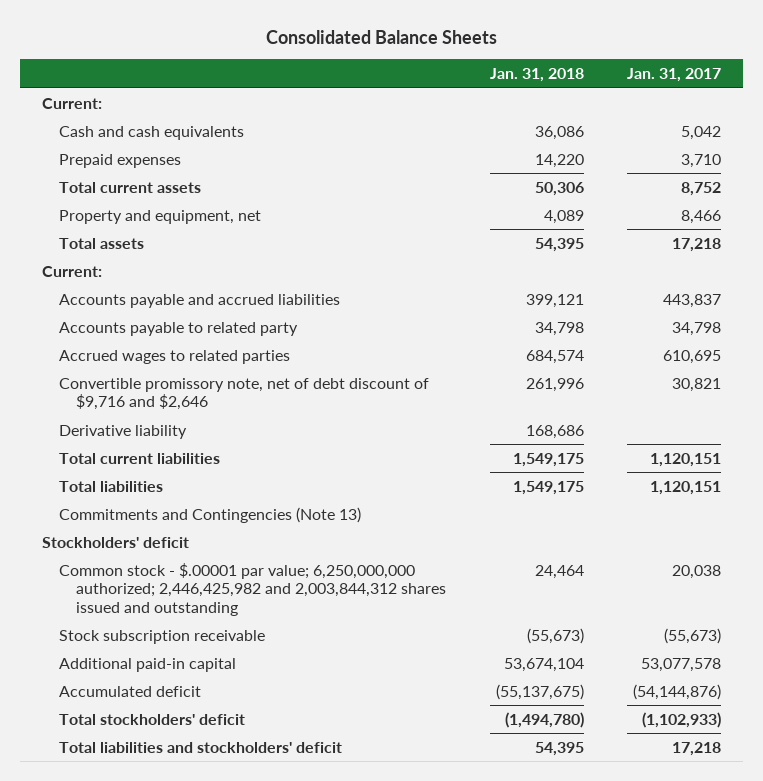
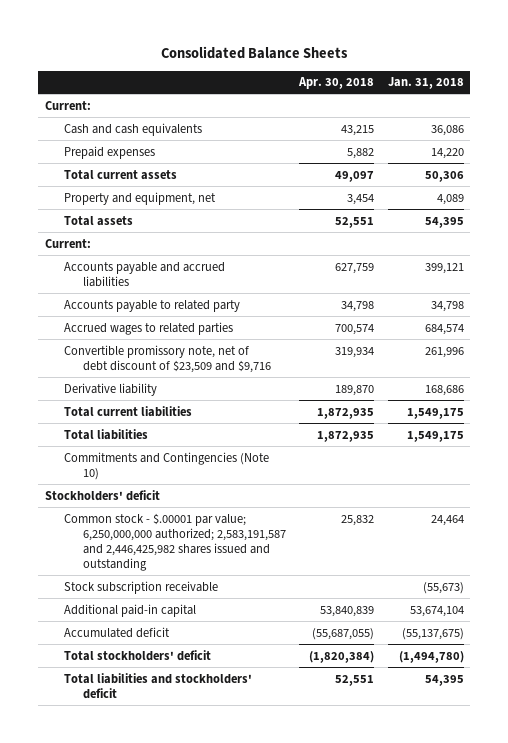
- | Jan. 31, 2018 | Jan. 31, 2017
+ | Apr. 30, 2018 | Jan. 31, 2018
- Convertible promissory note, net of debt discount of $9,716 and $2,646 | 261,996 | 30,821
+ Convertible promissory note, net of debt discount of $23,509 and $9,716 | 319,934 | 261,996
- Commitments and Contingencies (Note 13)
+ Commitments and Contingencies (Note 10)
- Common stock - $.00001 par value; 6,250,000,000 authorized; 2,446,425,982 and 2,003,844,312 shares issued and outstanding | 24,464 | 20,038
+ Common stock - $.00001 par value; 6,250,000,000 authorized; 2,583,191,587 and 2,446,425,982 shares issued and outstanding | 25,832 | 24,464

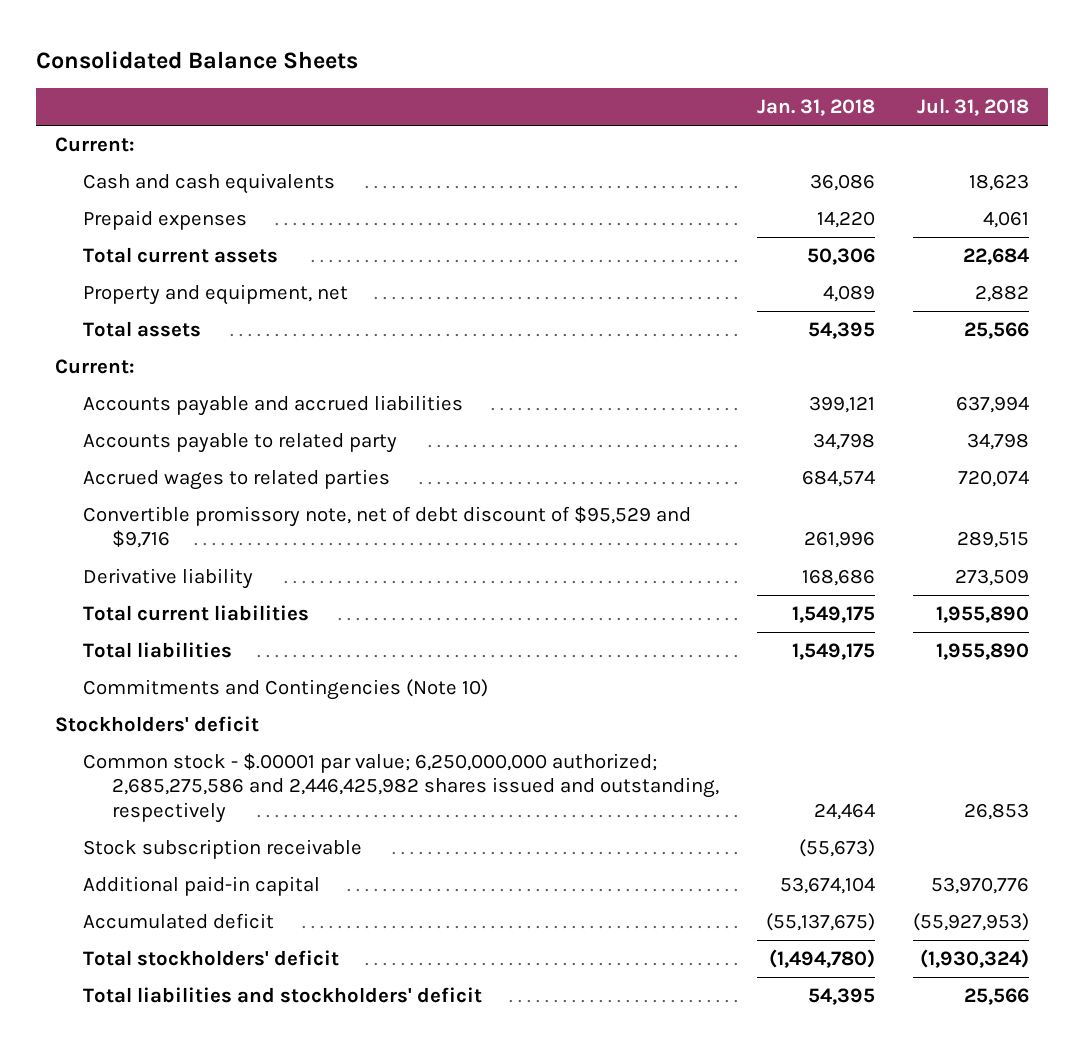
- | Apr. 30, 2018 | Jan. 31, 2018
+ | Jan. 31, 2018 | Jul. 31, 2018
- Convertible promissory note, net of debt discount of $23,509 and $9,716 | 319,934 | 261,996
+ Convertible promissory note, net of debt discount of $95,529 and $9,716 | 261,996 | 289,515
- Common stock - $.00001 par value; 6,250,000,000 authorized; 2,583,191,587 and 2,446,425,982 shares issued and outstanding | 25,832 | 24,464
+ Common stock - $.00001 par value; 6,250,000,000 authorized; 2,685,275,586 and 2,446,425,982 shares issued and outstanding, respectively | 24,464 | 26,853

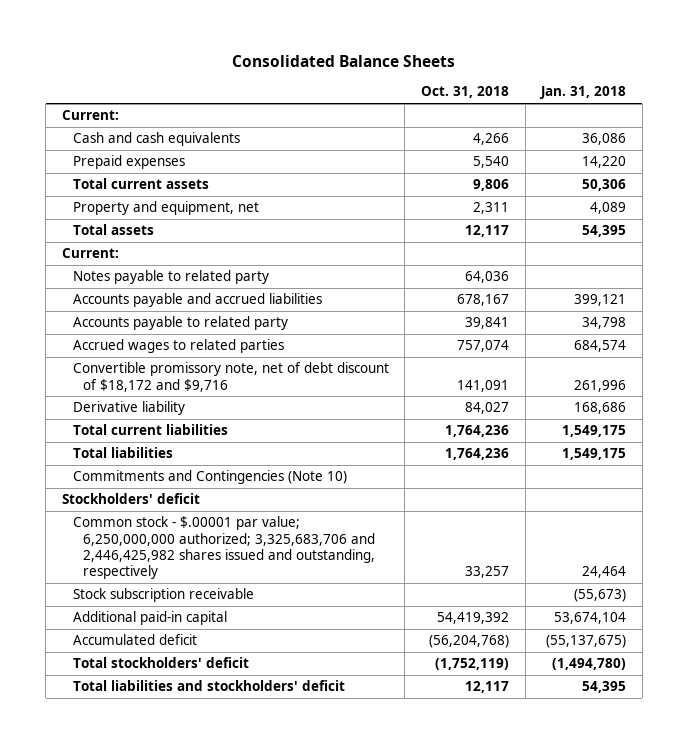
- | Jan. 31, 2018 | Jul. 31, 2018
+ | Oct. 31, 2018 | Jan. 31, 2018
+ Notes payable to related party | 64,036 |
- Convertible promissory note, net of debt discount of $95,529 and $9,716 | 261,996 | 289,515
+ Convertible promissory note, net of debt discount of $18,172 and $9,716 | 141,091 | 261,996
- Common stock - $.00001 par value; 6,250,000,000 authorized; 2,685,275,586 and 2,446,425,982 shares issued and outstanding, respectively | 24,464 | 26,853
+ Common stock - $.00001 par value; 6,250,000,000 authorized; 3,325,683,706 and 2,446,425,982 shares issued and outstanding, respectively | 33,257 | 24,464

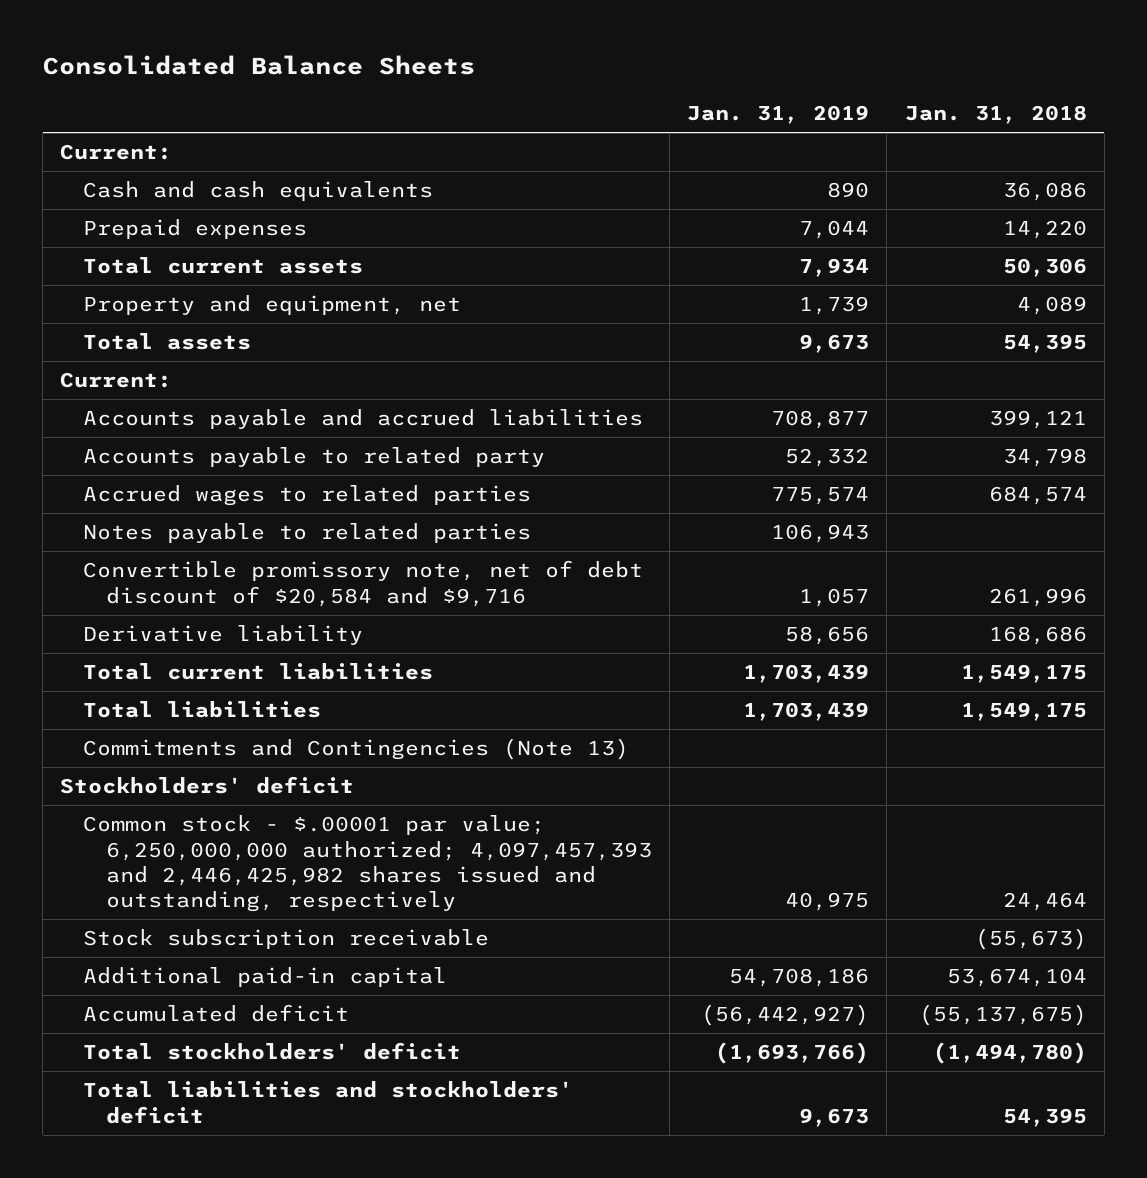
- | Oct. 31, 2018 | Jan. 31, 2018
+ | Jan. 31, 2019 | Jan. 31, 2018
- Notes payable to related party | 64,036 |
- Convertible promissory note, net of debt discount of $18,172 and $9,716 | 141,091 | 261,996
+ Notes payable to related parties | 106,943 |
+ Convertible promissory note, net of debt discount of $20,584 and $9,716 | 1,057 | 261,996
- Commitments and Contingencies (Note 10)
+ Commitments and Contingencies (Note 13)
- Common stock - $.00001 par value; 6,250,000,000 authorized; 3,325,683,706 and 2,446,425,982 shares issued and outstanding, respectively | 33,257 | 24,464
+ Common stock - $.00001 par value; 6,250,000,000 authorized; 4,097,457,393 and 2,446,425,982 shares issued and outstanding, respectively | 40,975 | 24,464

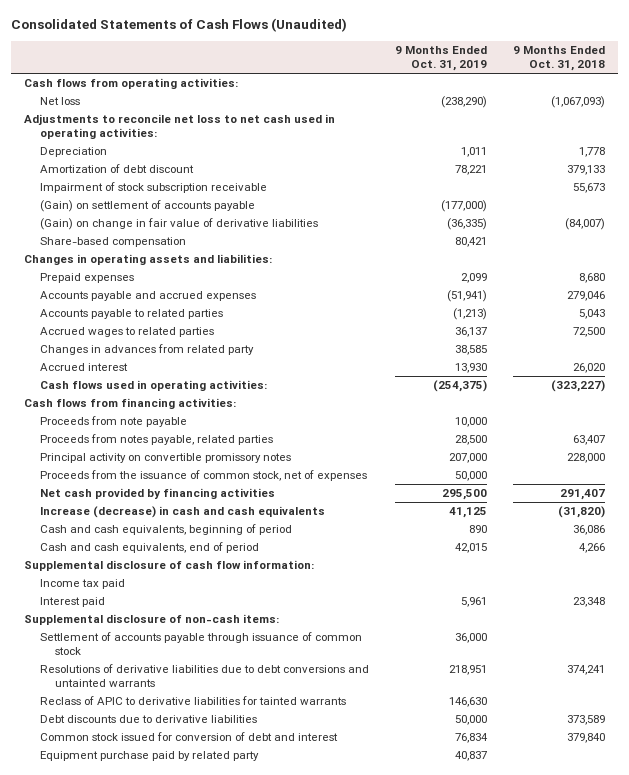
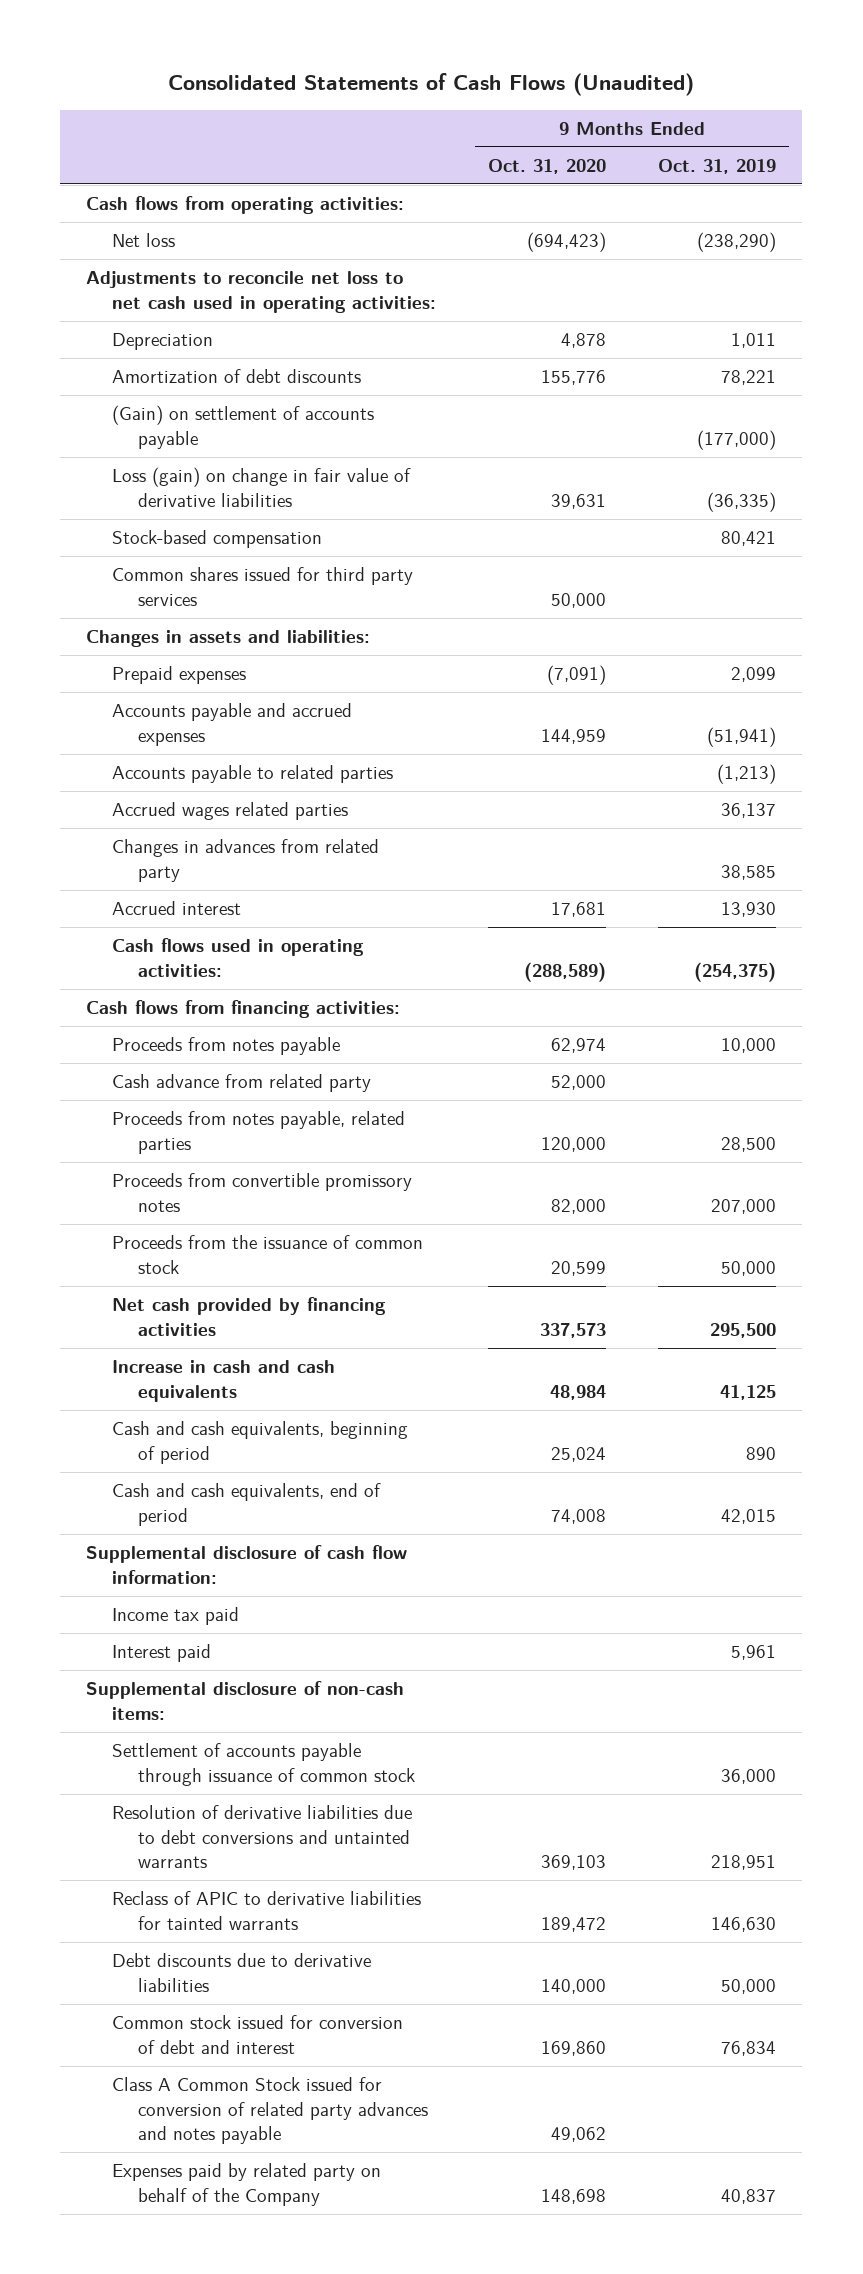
- | 9 Months Ended Oct. 31, 2019 | 9 Months Ended Oct. 31, 2018
+ | 9 Months Ended Oct. 31, 2020 | 9 Months Ended Oct. 31, 2019
- Amortization of debt discount | 78,221 | 379,133
- Impairment of stock subscription receivable | | 55,673
+ Amortization of debt discounts | 155,776 | 78,221
- (Gain) on change in fair value of derivative liabilities | (36,335) | (84,007)
- Share-based compensation | 80,421 |
- Changes in operating assets and liabilities:
+ Loss (gain) on change in fair value of derivative liabilities | 39,631 | (36,335)
+ Stock-based compensation | | 80,421
+ Common shares issued for third party services | 50,000 |
+ Changes in assets and liabilities:
- Accrued wages to related parties | 36,137 | 72,500
+ Accrued wages related parties | | 36,137
- Proceeds from note payable | 10,000 |
+ Proceeds from notes payable | 62,974 | 10,000
+ Cash advance from related party | 52,000 |
- Principal activity on convertible promissory notes | 207,000 | 228,000
- Proceeds from the issuance of common stock, net of expenses | 50,000 |
+ Proceeds from convertible promissory notes | 82,000 | 207,000
+ Proceeds from the issuance of common stock | 20,599 | 50,000
- Increase (decrease) in cash and cash equivalents | 41,125 | (31,820)
+ Increase in cash and cash equivalents | 48,984 | 41,125
- Resolutions of derivative liabilities due to debt conversions and untainted warrants | 218,951 | 374,241
+ Resolution of derivative liabilities due to debt conversions and untainted warrants | 369,103 | 218,951
- Equipment purchase paid by related party | 40,837 |
+ Class A Common Stock issued for conversion of related party advances and notes payable | 49,062 |
+ Expenses paid by related party on behalf of the Company | 148,698 | 40,837

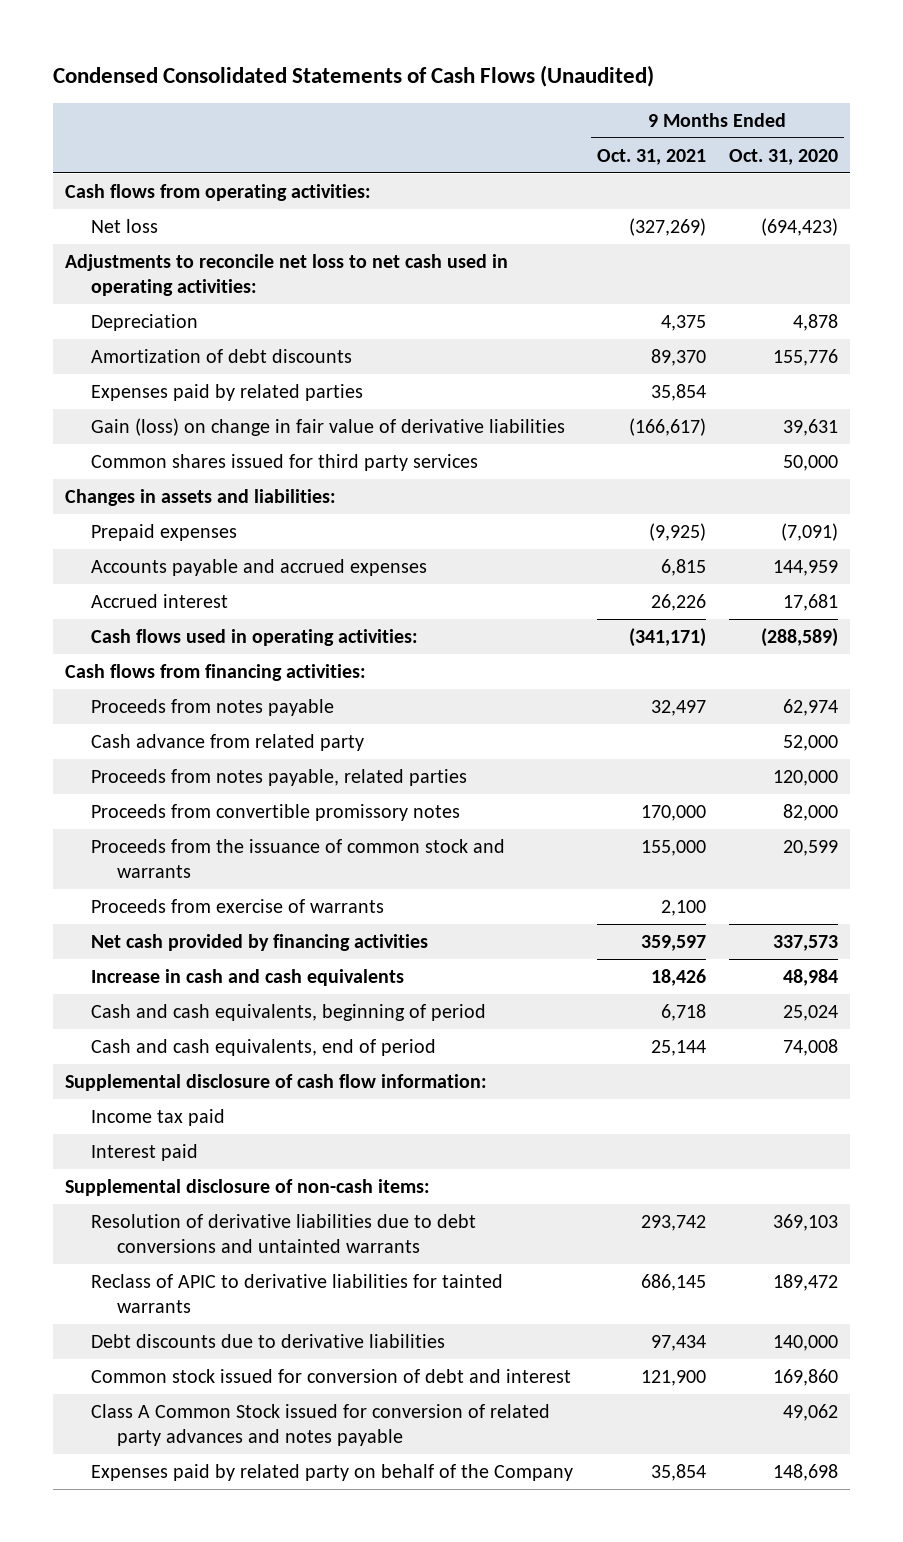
- Consolidated Statements of Cash Flows (Unaudited)
+ Condensed Consolidated Statements of Cash Flows (Unaudited)
- | 9 Months Ended Oct. 31, 2020 | 9 Months Ended Oct. 31, 2019
+ | 9 Months Ended Oct. 31, 2021 | 9 Months Ended Oct. 31, 2020
- (Gain) on settlement of accounts payable | | (177,000)
- Loss (gain) on change in fair value of derivative liabilities | 39,631 | (36,335)
- Stock-based compensation | | 80,421
+ Expenses paid by related parties | 35,854 |
+ Gain (loss) on change in fair value of derivative liabilities | (166,617) | 39,631
- Accounts payable to related parties | | (1,213)
- Accrued wages related parties | | 36,137
- Changes in advances from related party | | 38,585
- Proceeds from the issuance of common stock | 20,599 | 50,000
+ Proceeds from the issuance of common stock and warrants | 155,000 | 20,599
+ Proceeds from exercise of warrants | 2,100 |
- Settlement of accounts payable through issuance of common stock | | 36,000

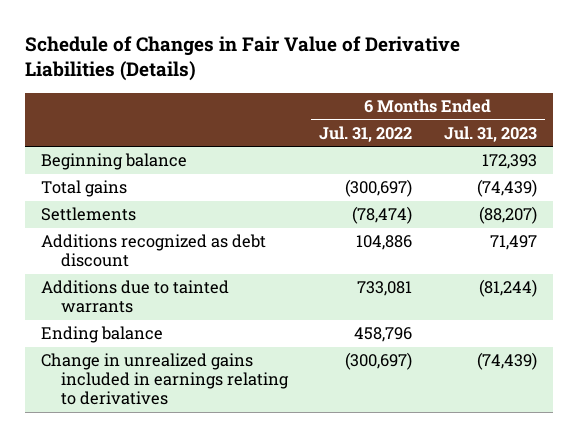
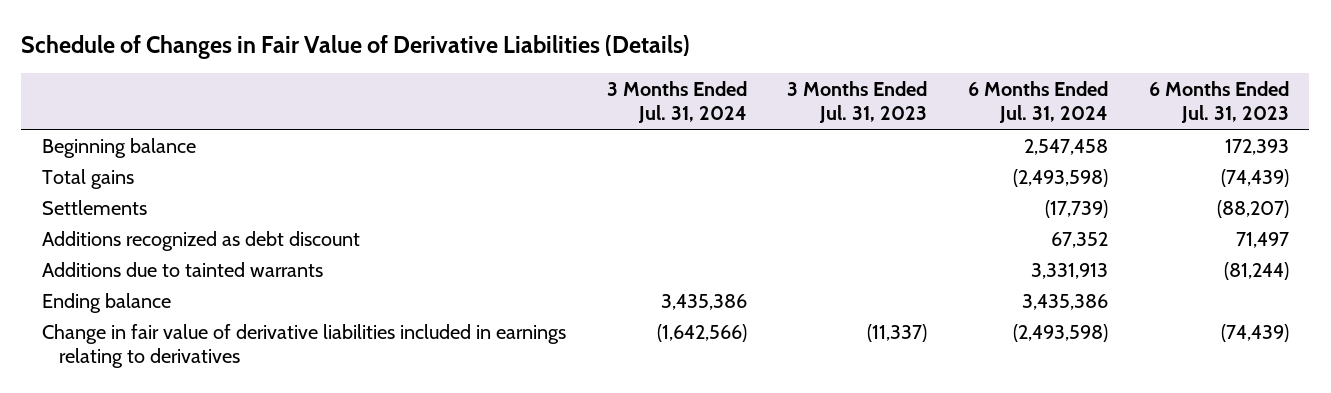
- | 6 Months Ended Jul. 31, 2022 | 6 Months Ended Jul. 31, 2023
+ | 3 Months Ended Jul. 31, 2024 | 3 Months Ended Jul. 31, 2023 | 6 Months Ended Jul. 31, 2024 | 6 Months Ended Jul. 31, 2023
- Change in unrealized gains included in earnings relating to derivatives | (300,697) | (74,439)
+ Change in fair value of derivative liabilities included in earnings relating to derivatives | (1,642,566) | (11,337) | (2,493,598) | (74,439)

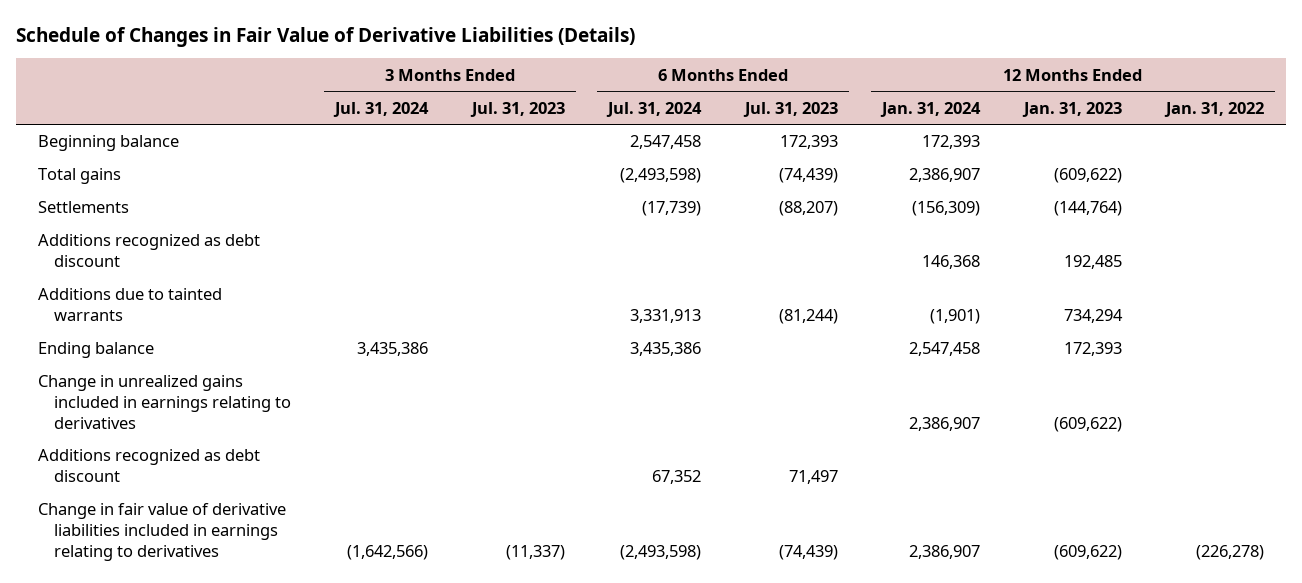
- | 3 Months Ended Jul. 31, 2024 | 3 Months Ended Jul. 31, 2023 | 6 Months Ended Jul. 31, 2024 | 6 Months Ended Jul. 31, 2023
+ | 3 Months Ended Jul. 31, 2024 | 3 Months Ended Jul. 31, 2023 | 6 Months Ended Jul. 31, 2024 | 6 Months Ended Jul. 31, 2023 | 12 Months Ended Jan. 31, 2024 | 12 Months Ended Jan. 31, 2023 | 12 Months Ended Jan. 31, 2022
+ Additions recognized as debt discount | | | | | 146,368 | 192,485 |
+ Change in unrealized gains included in earnings relating to derivatives | | | | | 2,386,907 | (609,622) |
moved down: Additions recognized as debt discount | | | 67,352 | 71,497 | | |

